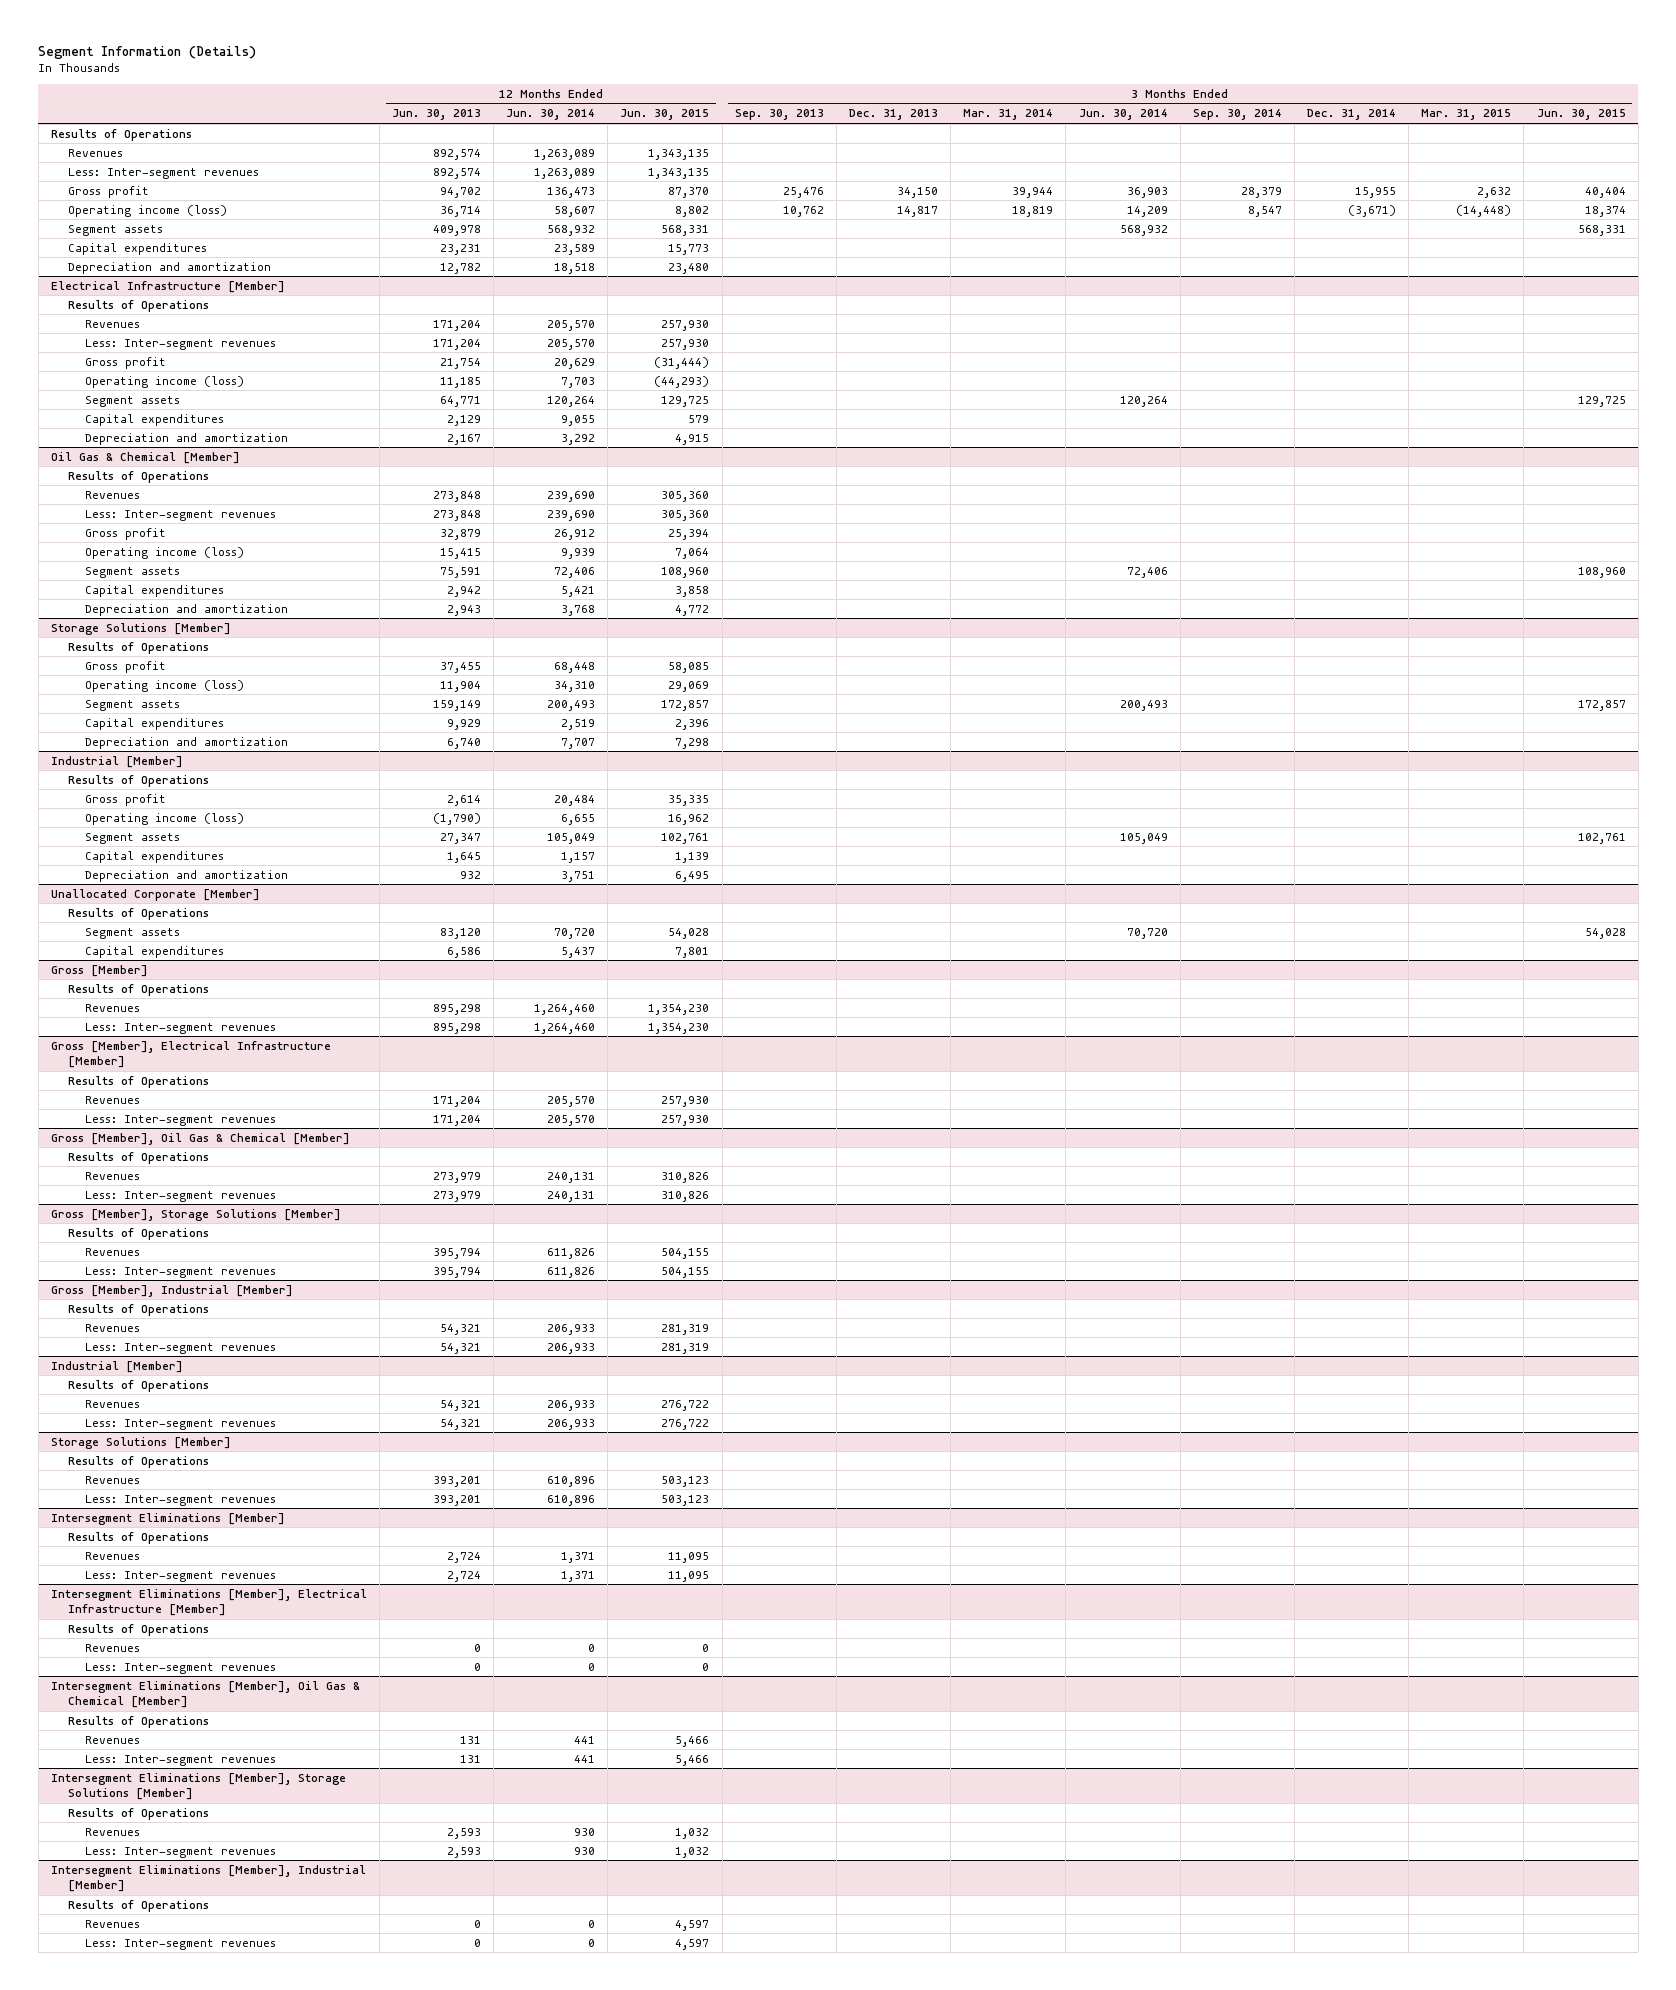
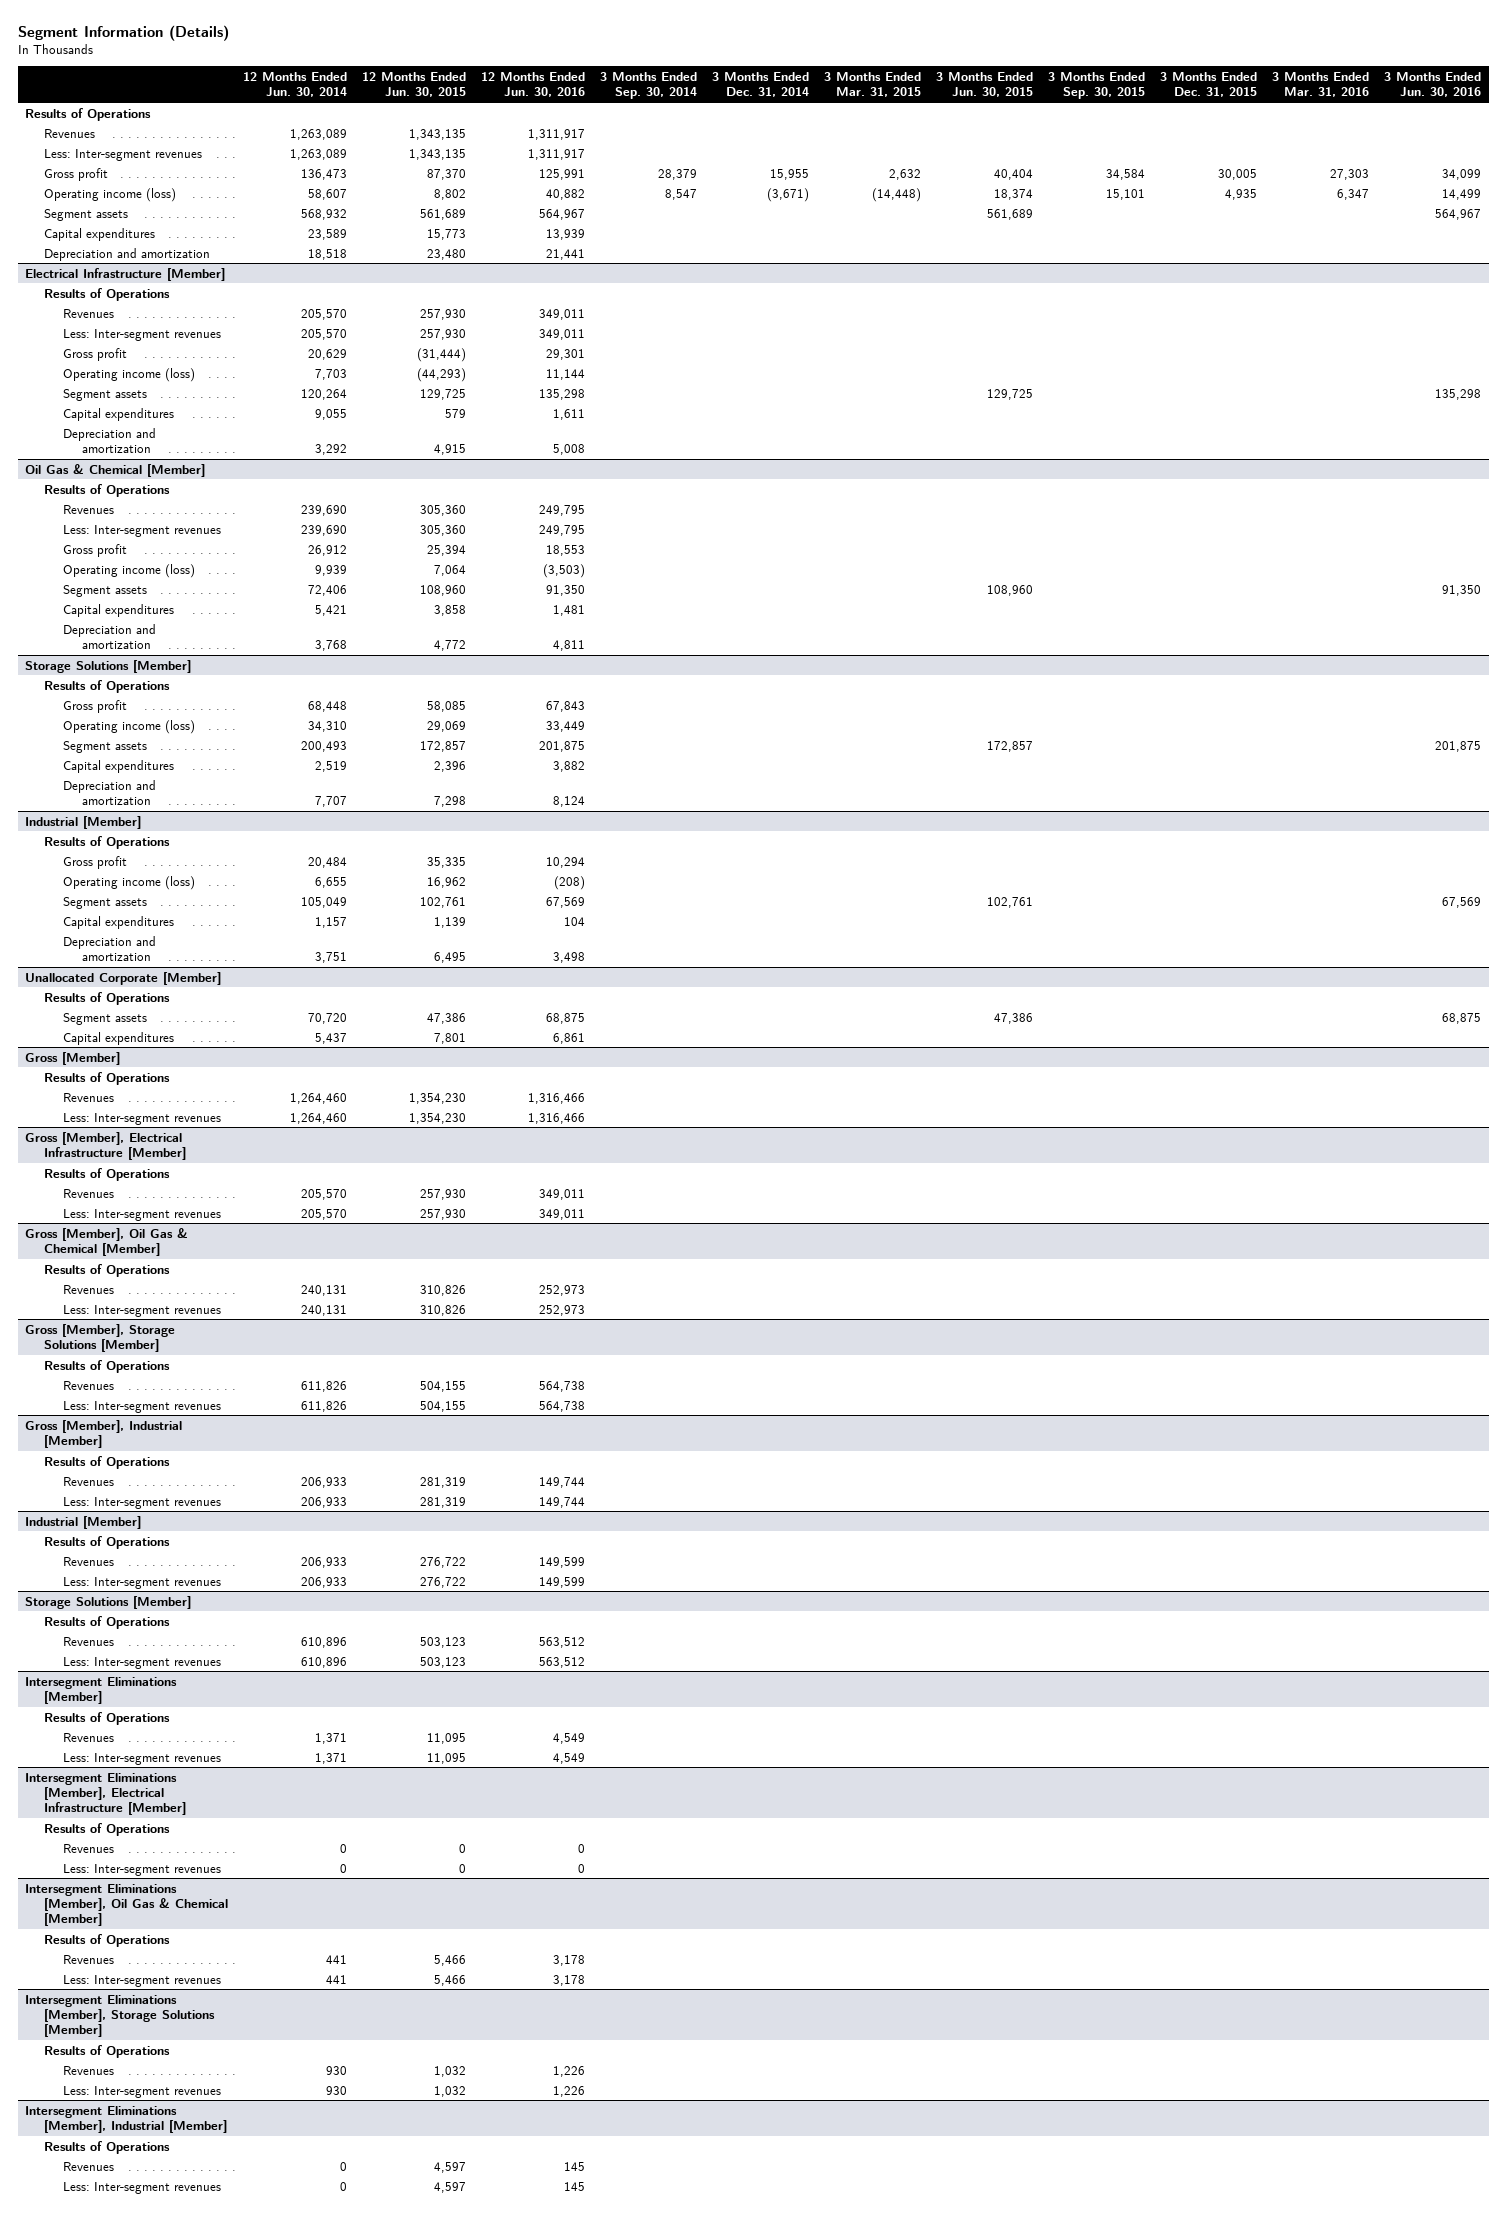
- | 12 Months Ended Jun. 30, 2013 | 12 Months Ended Jun. 30, 2014 | 12 Months Ended Jun. 30, 2015 | 3 Months Ended Sep. 30, 2013 | 3 Months Ended Dec. 31, 2013 | 3 Months Ended Mar. 31, 2014 | 3 Months Ended Jun. 30, 2014 | 3 Months Ended Sep. 30, 2014 | 3 Months Ended Dec. 31, 2014 | 3 Months Ended Mar. 31, 2015 | 3 Months Ended Jun. 30, 2015
+ | 12 Months Ended Jun. 30, 2014 | 12 Months Ended Jun. 30, 2015 | 12 Months Ended Jun. 30, 2016 | 3 Months Ended Sep. 30, 2014 | 3 Months Ended Dec. 31, 2014 | 3 Months Ended Mar. 31, 2015 | 3 Months Ended Jun. 30, 2015 | 3 Months Ended Sep. 30, 2015 | 3 Months Ended Dec. 31, 2015 | 3 Months Ended Mar. 31, 2016 | 3 Months Ended Jun. 30, 2016
- Segment assets | 409,978 | 568,932 | 568,331 | | | | 568,932 | | | | 568,331
+ Segment assets | 568,932 | 561,689 | 564,967 | | | | 561,689 | | | | 564,967
@ Unallocated Corporate [Member]
- Segment assets | 83,120 | 70,720 | 54,028 | | | | 70,720 | | | | 54,028
+ Segment assets | 70,720 | 47,386 | 68,875 | | | | 47,386 | | | | 68,875

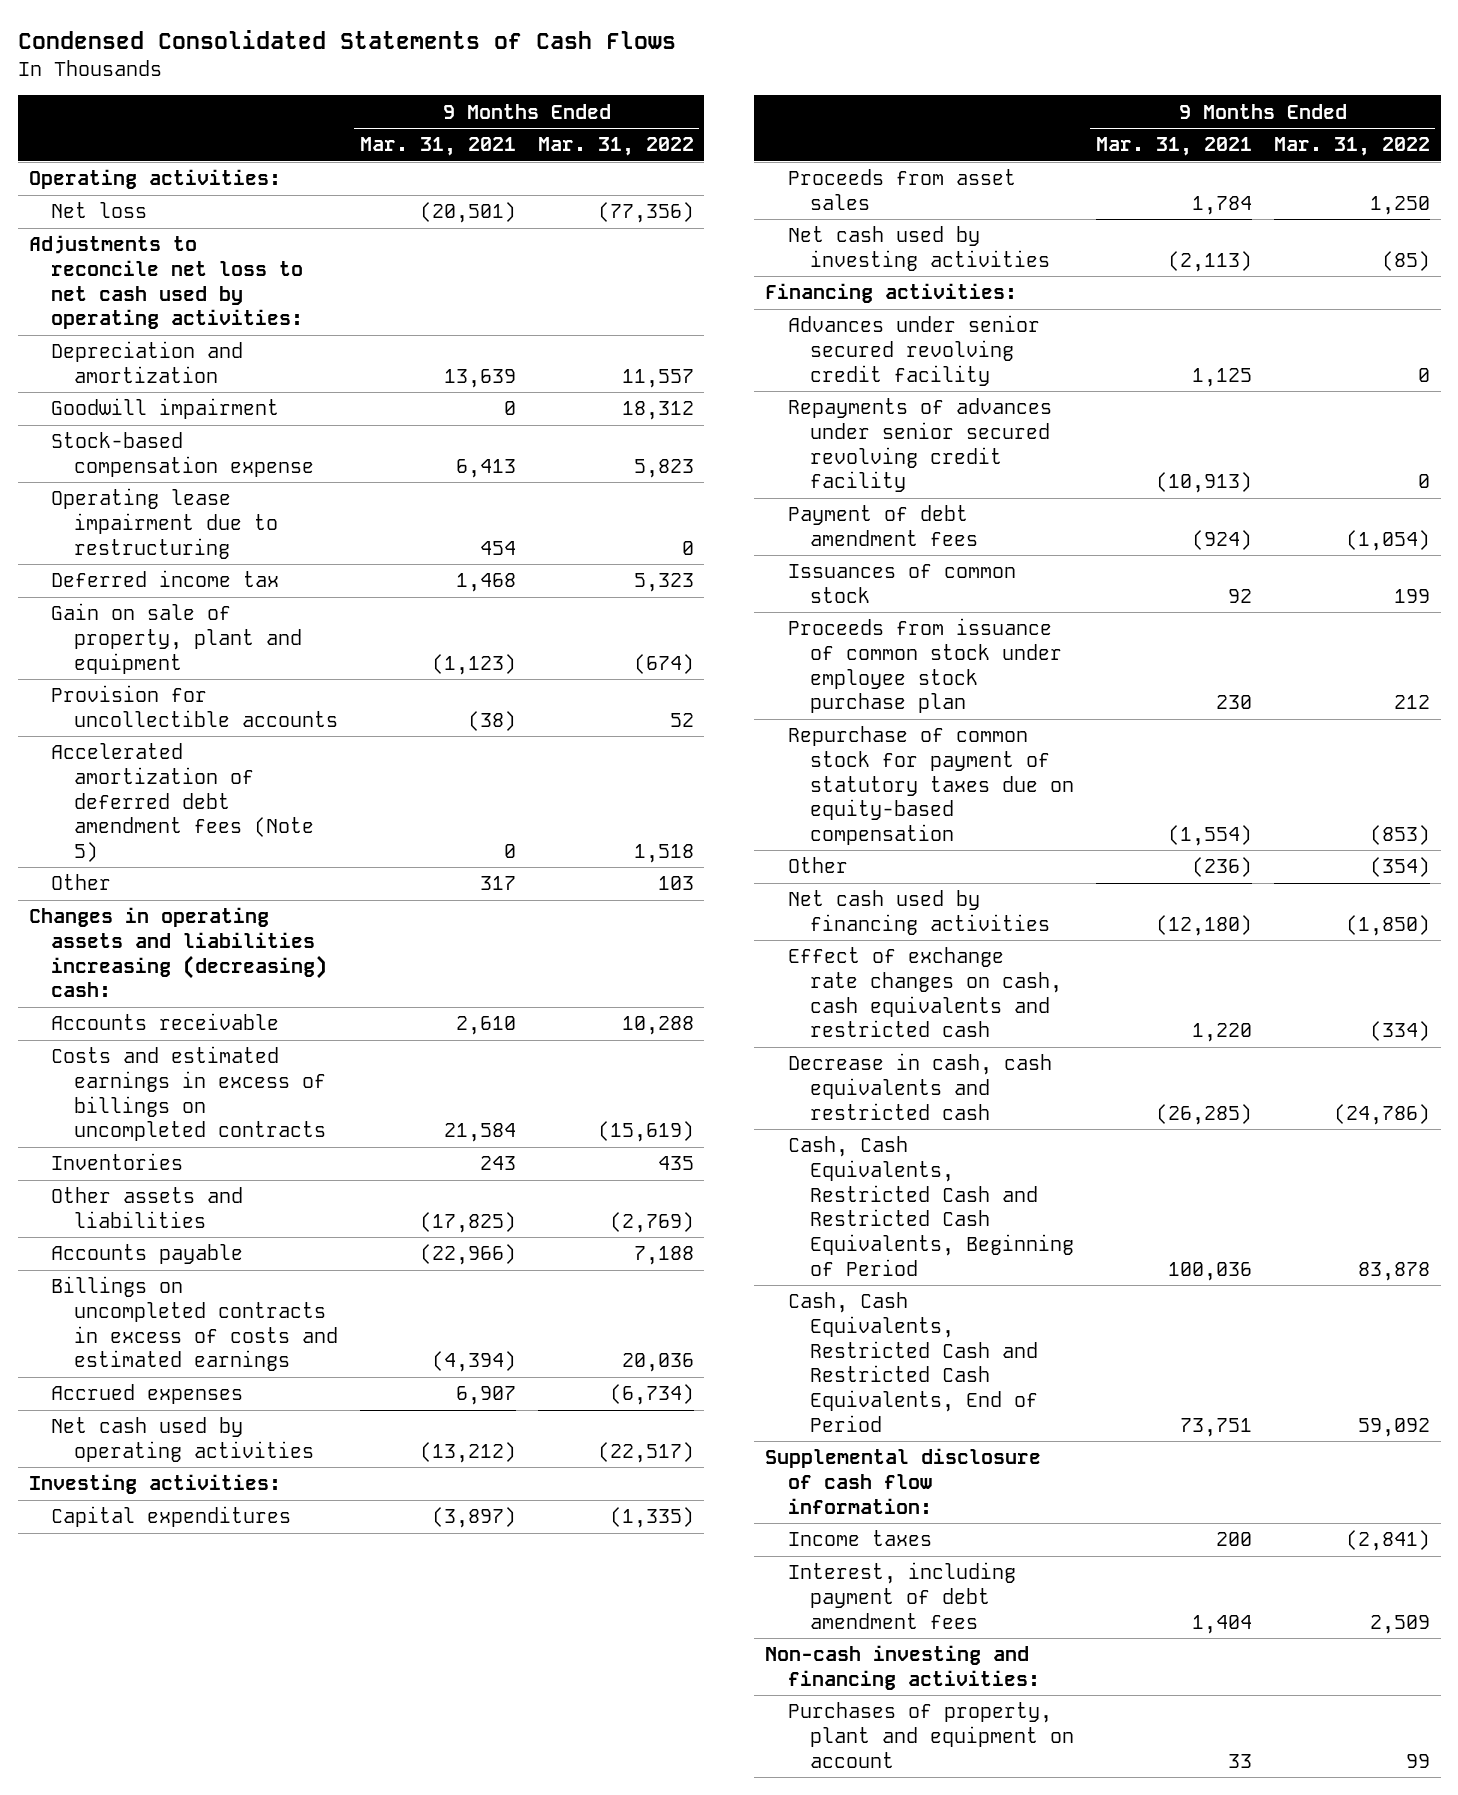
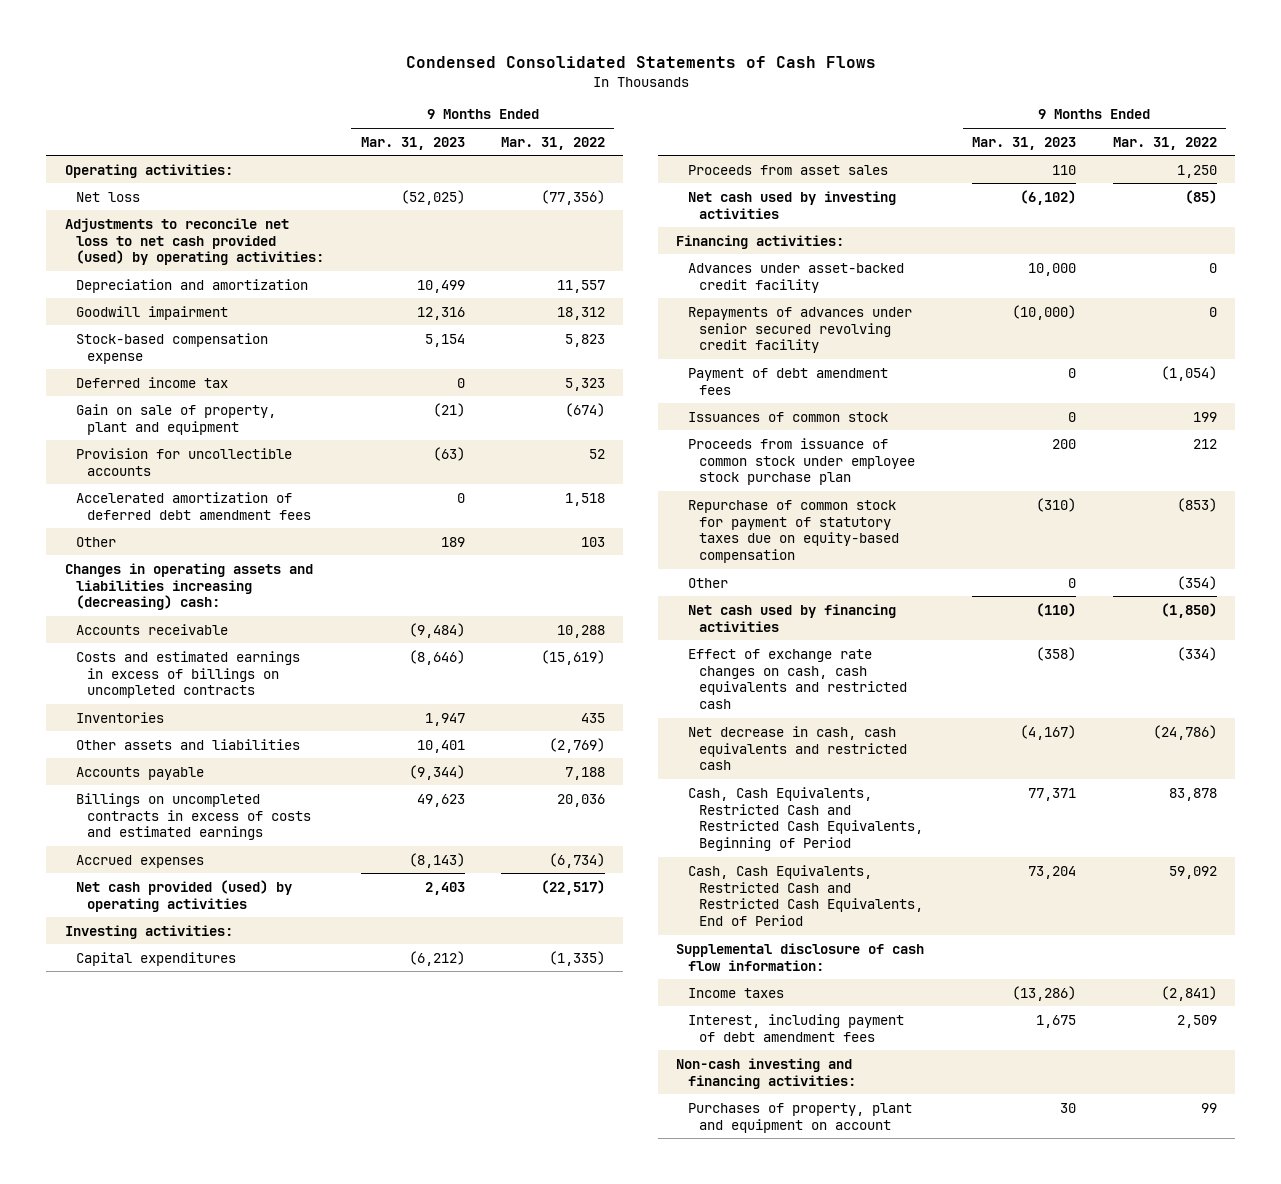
- | 9 Months Ended Mar. 31, 2021 | 9 Months Ended Mar. 31, 2022
+ | 9 Months Ended Mar. 31, 2023 | 9 Months Ended Mar. 31, 2022
- Adjustments to reconcile net loss to net cash used by operating activities:
+ Adjustments to reconcile net loss to net cash provided (used) by operating activities:
- Operating lease impairment due to restructuring | 454 | 0
- Accelerated amortization of deferred debt amendment fees (Note 5) | 0 | 1,518
+ Accelerated amortization of deferred debt amendment fees | 0 | 1,518
- Net cash used by operating activities | (13,212) | (22,517)
+ Net cash provided (used) by operating activities | 2,403 | (22,517)
- Advances under senior secured revolving credit facility | 1,125 | 0
+ Advances under asset-backed credit facility | 10,000 | 0
- Decrease in cash, cash equivalents and restricted cash | (26,285) | (24,786)
+ Net decrease in cash, cash equivalents and restricted cash | (4,167) | (24,786)

